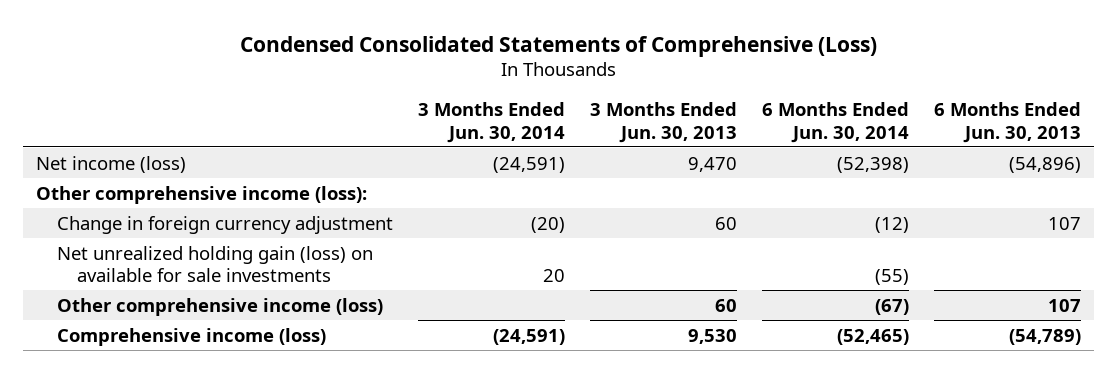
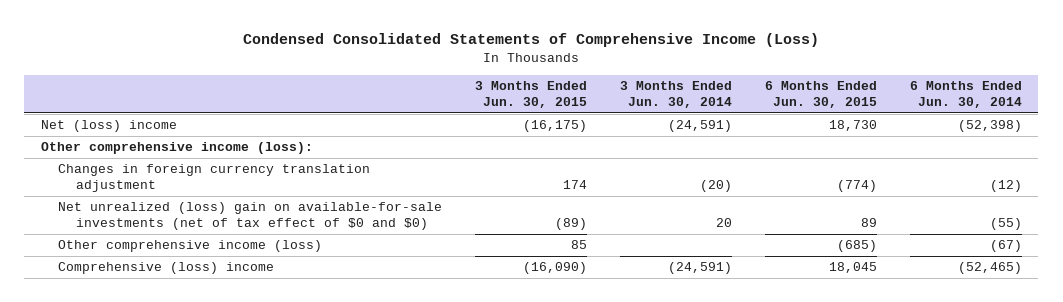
- Condensed Consolidated Statements of Comprehensive (Loss)
+ Condensed Consolidated Statements of Comprehensive Income (Loss)
- | 3 Months Ended Jun. 30, 2014 | 3 Months Ended Jun. 30, 2013 | 6 Months Ended Jun. 30, 2014 | 6 Months Ended Jun. 30, 2013
+ | 3 Months Ended Jun. 30, 2015 | 3 Months Ended Jun. 30, 2014 | 6 Months Ended Jun. 30, 2015 | 6 Months Ended Jun. 30, 2014
- Net income (loss) | (24,591) | 9,470 | (52,398) | (54,896)
+ Net (loss) income | (16,175) | (24,591) | 18,730 | (52,398)
- Change in foreign currency adjustment | (20) | 60 | (12) | 107
- Net unrealized holding gain (loss) on available for sale investments | 20 | | (55) |
+ Changes in foreign currency translation adjustment | 174 | (20) | (774) | (12)
+ Net unrealized (loss) gain on available-for-sale investments (net of tax effect of $0 and $0) | (89) | 20 | 89 | (55)
- Comprehensive income (loss) | (24,591) | 9,530 | (52,465) | (54,789)
+ Comprehensive (loss) income | (16,090) | (24,591) | 18,045 | (52,465)

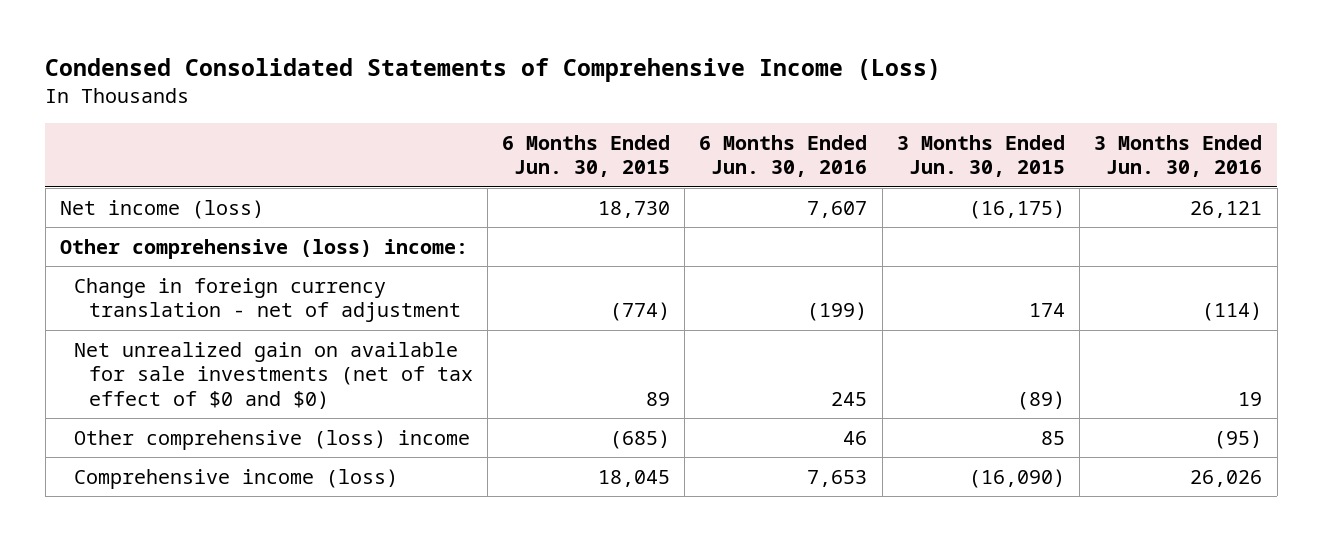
- | 3 Months Ended Jun. 30, 2015 | 3 Months Ended Jun. 30, 2014 | 6 Months Ended Jun. 30, 2015 | 6 Months Ended Jun. 30, 2014
+ | 6 Months Ended Jun. 30, 2015 | 6 Months Ended Jun. 30, 2016 | 3 Months Ended Jun. 30, 2015 | 3 Months Ended Jun. 30, 2016
- Net (loss) income | (16,175) | (24,591) | 18,730 | (52,398)
- Other comprehensive income (loss):
- Changes in foreign currency translation adjustment | 174 | (20) | (774) | (12)
- Net unrealized (loss) gain on available-for-sale investments (net of tax effect of $0 and $0) | (89) | 20 | 89 | (55)
- Other comprehensive income (loss) | 85 | | (685) | (67)
- Comprehensive (loss) income | (16,090) | (24,591) | 18,045 | (52,465)
+ Net income (loss) | 18,730 | 7,607 | (16,175) | 26,121
+ Other comprehensive (loss) income:
+ Change in foreign currency translation - net of adjustment | (774) | (199) | 174 | (114)
+ Net unrealized gain on available for sale investments (net of tax effect of $0 and $0) | 89 | 245 | (89) | 19
+ Other comprehensive (loss) income | (685) | 46 | 85 | (95)
+ Comprehensive income (loss) | 18,045 | 7,653 | (16,090) | 26,026

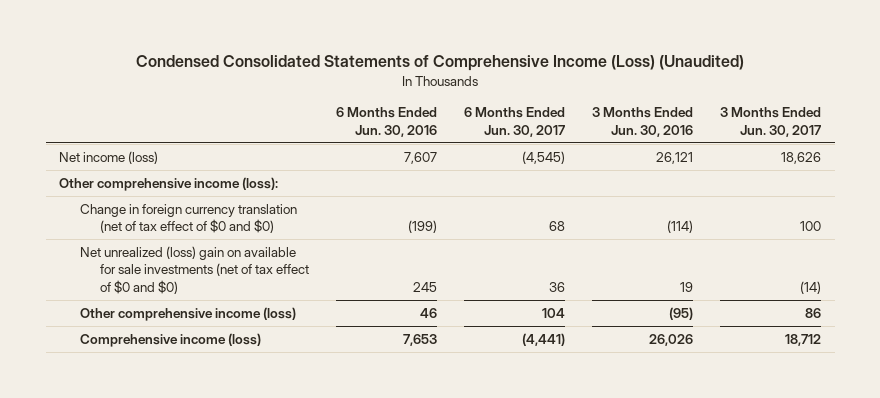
- Condensed Consolidated Statements of Comprehensive Income (Loss)
+ Condensed Consolidated Statements of Comprehensive Income (Loss) (Unaudited)
- | 6 Months Ended Jun. 30, 2015 | 6 Months Ended Jun. 30, 2016 | 3 Months Ended Jun. 30, 2015 | 3 Months Ended Jun. 30, 2016
+ | 6 Months Ended Jun. 30, 2016 | 6 Months Ended Jun. 30, 2017 | 3 Months Ended Jun. 30, 2016 | 3 Months Ended Jun. 30, 2017
- Other comprehensive (loss) income:
- Change in foreign currency translation - net of adjustment | (774) | (199) | 174 | (114)
- Net unrealized gain on available for sale investments (net of tax effect of $0 and $0) | 89 | 245 | (89) | 19
- Other comprehensive (loss) income | (685) | 46 | 85 | (95)
+ Other comprehensive income (loss):
+ Change in foreign currency translation (net of tax effect of $0 and $0) | (199) | 68 | (114) | 100
+ Net unrealized (loss) gain on available for sale investments (net of tax effect of $0 and $0) | 245 | 36 | 19 | (14)
+ Other comprehensive income (loss) | 46 | 104 | (95) | 86

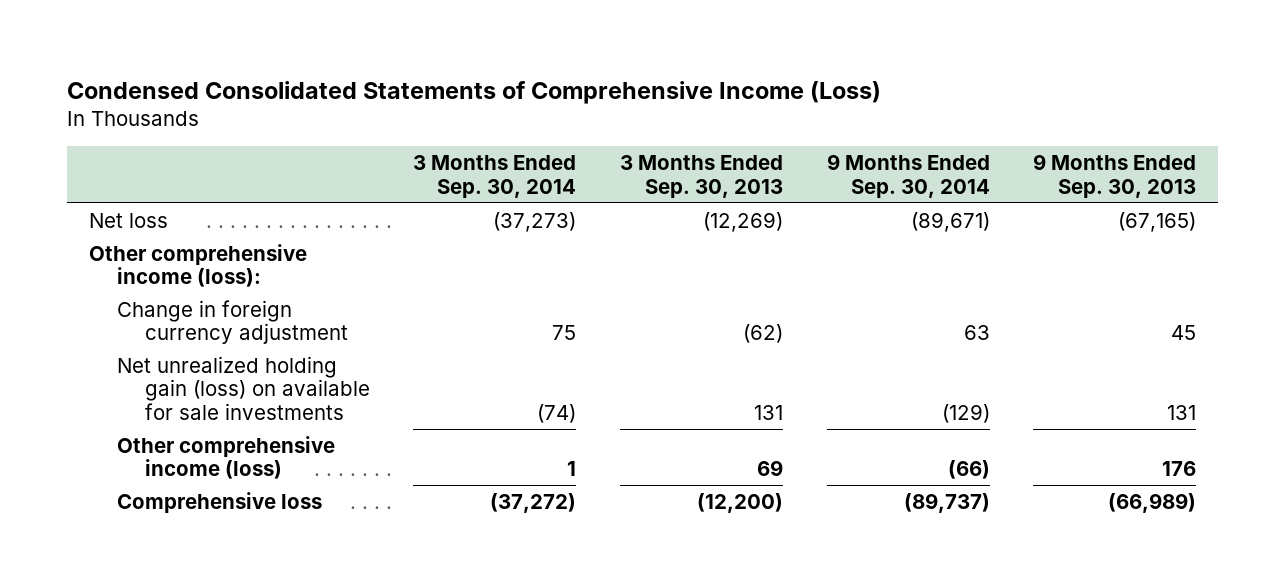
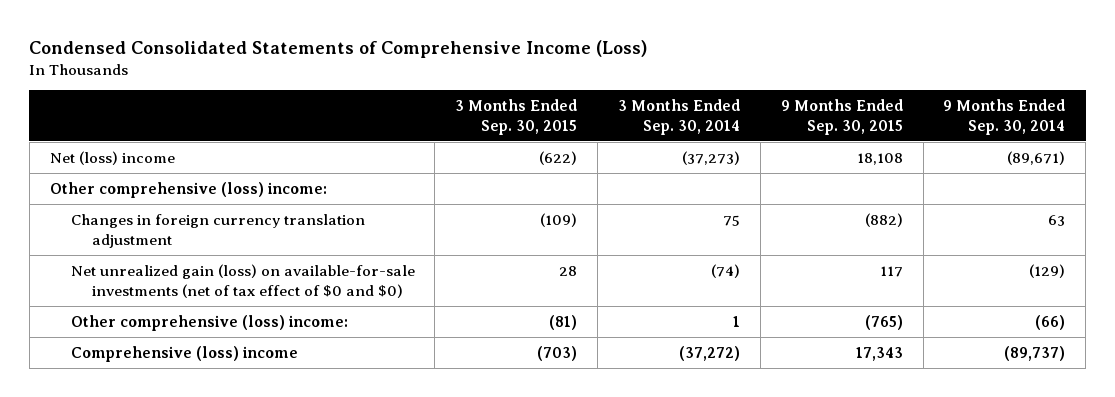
- | 3 Months Ended Sep. 30, 2014 | 3 Months Ended Sep. 30, 2013 | 9 Months Ended Sep. 30, 2014 | 9 Months Ended Sep. 30, 2013
+ | 3 Months Ended Sep. 30, 2015 | 3 Months Ended Sep. 30, 2014 | 9 Months Ended Sep. 30, 2015 | 9 Months Ended Sep. 30, 2014
- Net loss | (37,273) | (12,269) | (89,671) | (67,165)
- Other comprehensive income (loss):
- Change in foreign currency adjustment | 75 | (62) | 63 | 45
- Net unrealized holding gain (loss) on available for sale investments | (74) | 131 | (129) | 131
- Other comprehensive income (loss) | 1 | 69 | (66) | 176
- Comprehensive loss | (37,272) | (12,200) | (89,737) | (66,989)
+ Net (loss) income | (622) | (37,273) | 18,108 | (89,671)
+ Other comprehensive (loss) income:
+ Changes in foreign currency translation adjustment | (109) | 75 | (882) | 63
+ Net unrealized gain (loss) on available-for-sale investments (net of tax effect of $0 and $0) | 28 | (74) | 117 | (129)
+ Other comprehensive (loss) income: | (81) | 1 | (765) | (66)
+ Comprehensive (loss) income | (703) | (37,272) | 17,343 | (89,737)

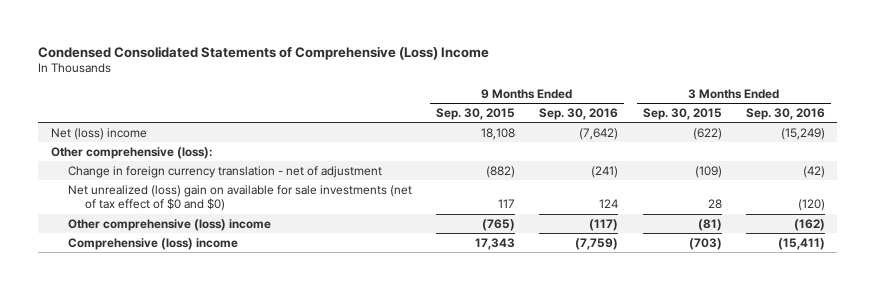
- Condensed Consolidated Statements of Comprehensive Income (Loss)
+ Condensed Consolidated Statements of Comprehensive (Loss) Income
- | 3 Months Ended Sep. 30, 2015 | 3 Months Ended Sep. 30, 2014 | 9 Months Ended Sep. 30, 2015 | 9 Months Ended Sep. 30, 2014
+ | 9 Months Ended Sep. 30, 2015 | 9 Months Ended Sep. 30, 2016 | 3 Months Ended Sep. 30, 2015 | 3 Months Ended Sep. 30, 2016
- Other comprehensive (loss) income:
- Changes in foreign currency translation adjustment | (109) | 75 | (882) | 63
- Net unrealized gain (loss) on available-for-sale investments (net of tax effect of $0 and $0) | 28 | (74) | 117 | (129)
- Other comprehensive (loss) income: | (81) | 1 | (765) | (66)
+ Other comprehensive (loss):
+ Change in foreign currency translation - net of adjustment | (882) | (241) | (109) | (42)
+ Net unrealized (loss) gain on available for sale investments (net of tax effect of $0 and $0) | 117 | 124 | 28 | (120)
+ Other comprehensive (loss) income | (765) | (117) | (81) | (162)

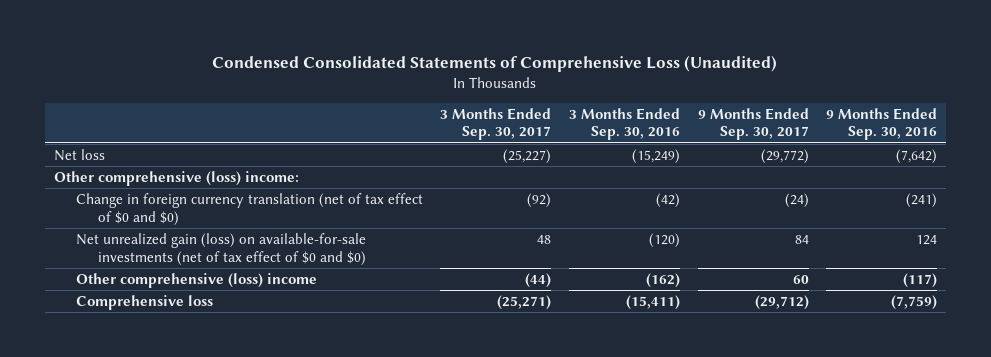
- Condensed Consolidated Statements of Comprehensive (Loss) Income
+ Condensed Consolidated Statements of Comprehensive Loss (Unaudited)
- | 9 Months Ended Sep. 30, 2015 | 9 Months Ended Sep. 30, 2016 | 3 Months Ended Sep. 30, 2015 | 3 Months Ended Sep. 30, 2016
+ | 3 Months Ended Sep. 30, 2017 | 3 Months Ended Sep. 30, 2016 | 9 Months Ended Sep. 30, 2017 | 9 Months Ended Sep. 30, 2016
- Net (loss) income | 18,108 | (7,642) | (622) | (15,249)
- Other comprehensive (loss):
- Change in foreign currency translation - net of adjustment | (882) | (241) | (109) | (42)
- Net unrealized (loss) gain on available for sale investments (net of tax effect of $0 and $0) | 117 | 124 | 28 | (120)
+ Net loss | (25,227) | (15,249) | (29,772) | (7,642)
+ Other comprehensive (loss) income:
+ Change in foreign currency translation (net of tax effect of $0 and $0) | (92) | (42) | (24) | (241)
+ Net unrealized gain (loss) on available-for-sale investments (net of tax effect of $0 and $0) | 48 | (120) | 84 | 124
- Comprehensive (loss) income | 17,343 | (7,759) | (703) | (15,411)
+ Comprehensive loss | (25,271) | (15,411) | (29,712) | (7,759)

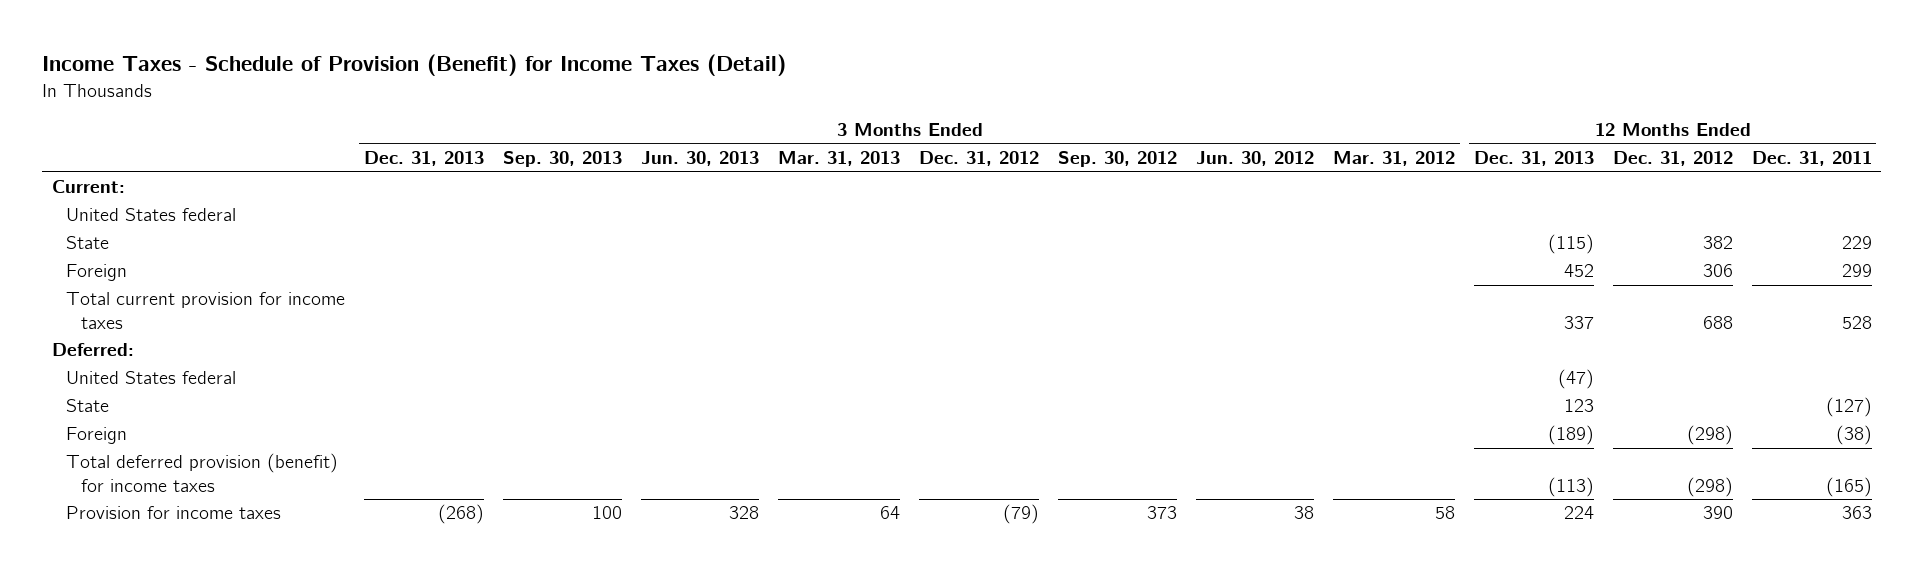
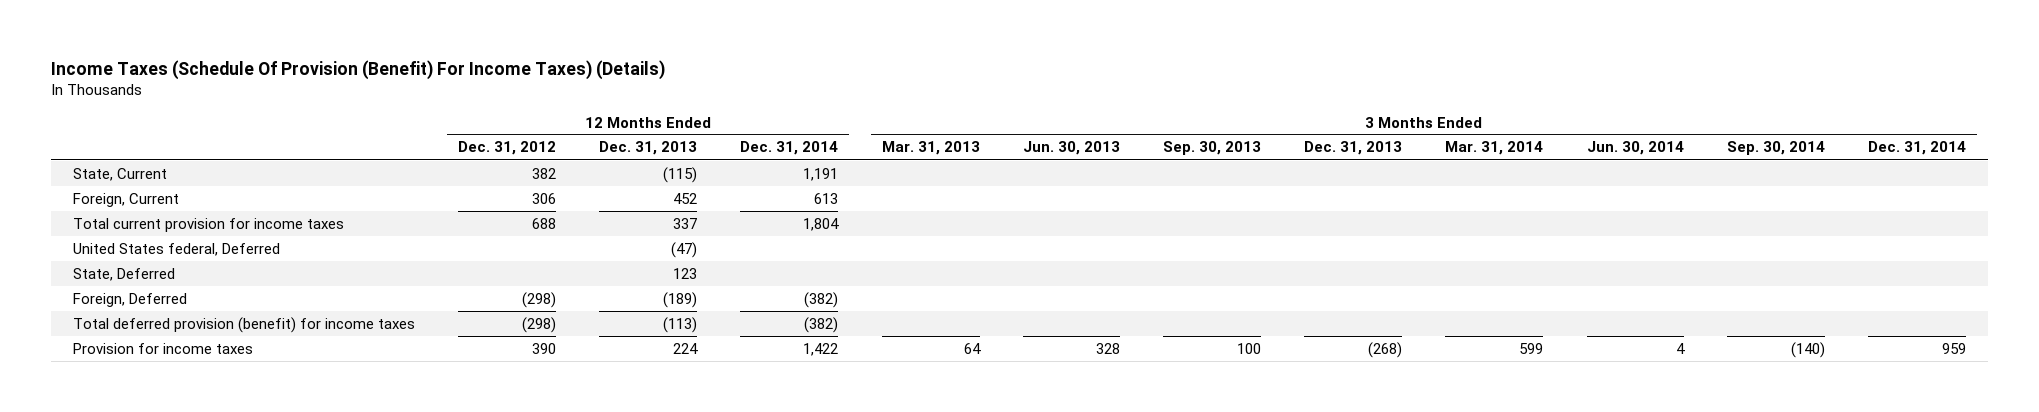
- Income Taxes - Schedule of Provision (Benefit) for Income Taxes (Detail)
+ Income Taxes (Schedule Of Provision (Benefit) For Income Taxes) (Details)
- | 3 Months Ended Dec. 31, 2013 | 3 Months Ended Sep. 30, 2013 | 3 Months Ended Jun. 30, 2013 | 3 Months Ended Mar. 31, 2013 | 3 Months Ended Dec. 31, 2012 | 3 Months Ended Sep. 30, 2012 | 3 Months Ended Jun. 30, 2012 | 3 Months Ended Mar. 31, 2012 | 12 Months Ended Dec. 31, 2013 | 12 Months Ended Dec. 31, 2012 | 12 Months Ended Dec. 31, 2011
+ | 12 Months Ended Dec. 31, 2012 | 12 Months Ended Dec. 31, 2013 | 12 Months Ended Dec. 31, 2014 | 3 Months Ended Mar. 31, 2013 | 3 Months Ended Jun. 30, 2013 | 3 Months Ended Sep. 30, 2013 | 3 Months Ended Dec. 31, 2013 | 3 Months Ended Mar. 31, 2014 | 3 Months Ended Jun. 30, 2014 | 3 Months Ended Sep. 30, 2014 | 3 Months Ended Dec. 31, 2014
- Current:
- United States federal
- State | | | | | | | | | (115) | 382 | 229
- Foreign | | | | | | | | | 452 | 306 | 299
+ State, Current | 382 | (115) | 1,191 | | | | | | | |
+ Foreign, Current | 306 | 452 | 613 | | | | | | | |
- Deferred:
- United States federal | | | | | | | | | (47) | |
- State | | | | | | | | | 123 | | (127)
- Foreign | | | | | | | | | (189) | (298) | (38)
+ United States federal, Deferred | | (47) | | | | | | | | |
+ State, Deferred | | 123 | | | | | | | | |
+ Foreign, Deferred | (298) | (189) | (382) | | | | | | | |

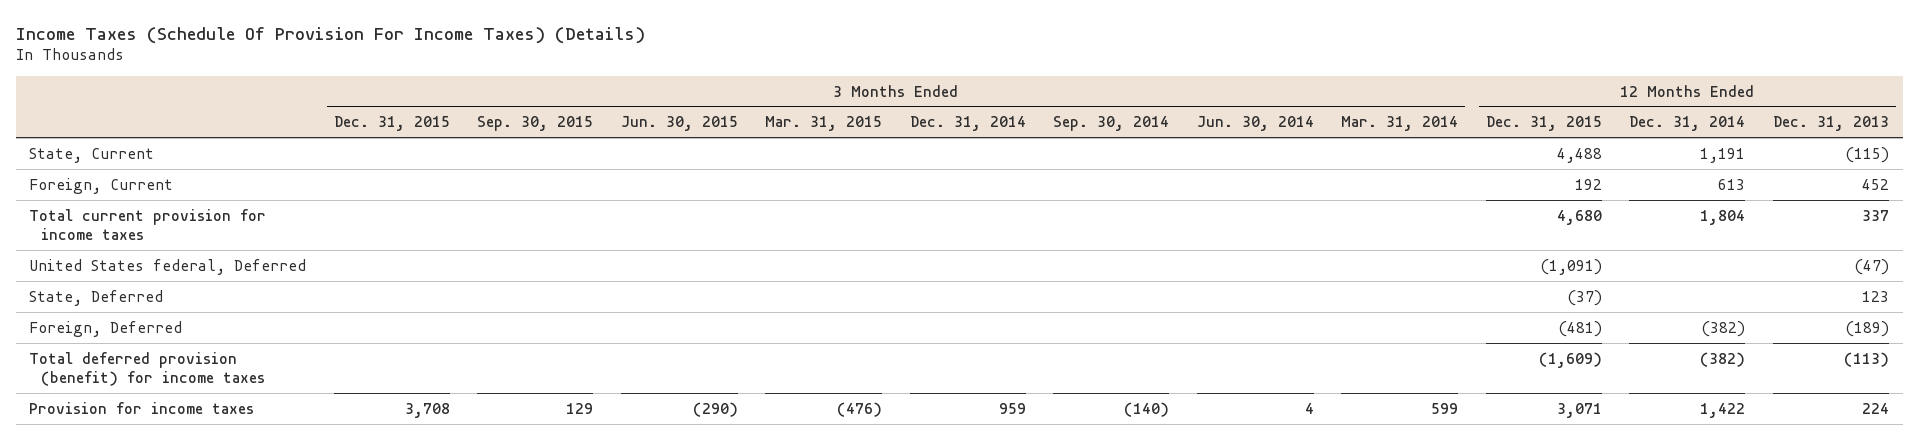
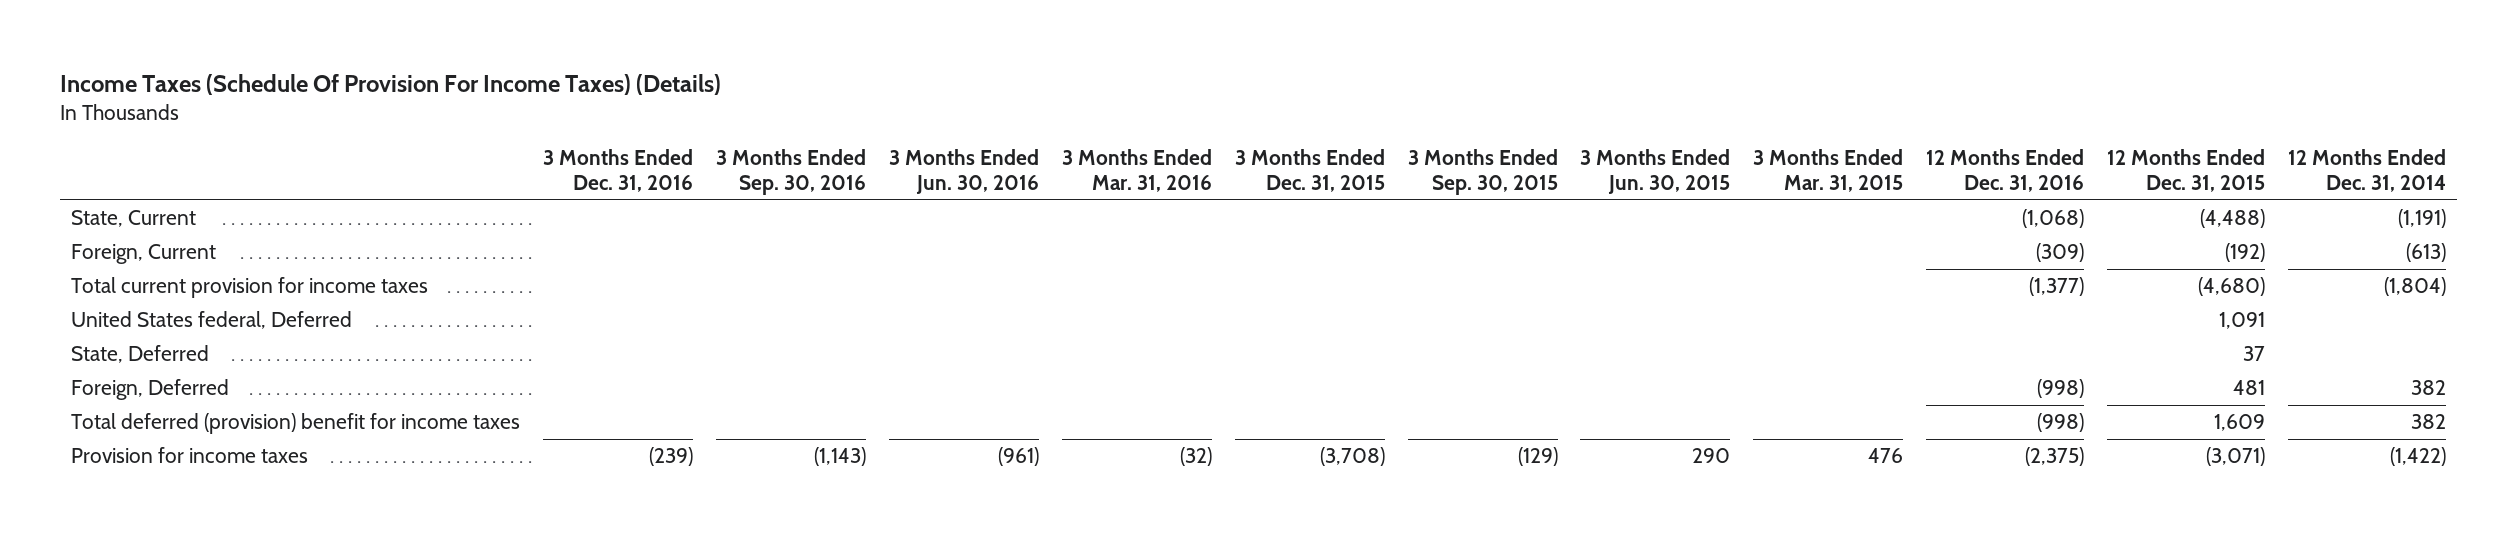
- | 3 Months Ended Dec. 31, 2015 | 3 Months Ended Sep. 30, 2015 | 3 Months Ended Jun. 30, 2015 | 3 Months Ended Mar. 31, 2015 | 3 Months Ended Dec. 31, 2014 | 3 Months Ended Sep. 30, 2014 | 3 Months Ended Jun. 30, 2014 | 3 Months Ended Mar. 31, 2014 | 12 Months Ended Dec. 31, 2015 | 12 Months Ended Dec. 31, 2014 | 12 Months Ended Dec. 31, 2013
+ | 3 Months Ended Dec. 31, 2016 | 3 Months Ended Sep. 30, 2016 | 3 Months Ended Jun. 30, 2016 | 3 Months Ended Mar. 31, 2016 | 3 Months Ended Dec. 31, 2015 | 3 Months Ended Sep. 30, 2015 | 3 Months Ended Jun. 30, 2015 | 3 Months Ended Mar. 31, 2015 | 12 Months Ended Dec. 31, 2016 | 12 Months Ended Dec. 31, 2015 | 12 Months Ended Dec. 31, 2014
- State, Current | | | | | | | | | 4,488 | 1,191 | (115)
- Foreign, Current | | | | | | | | | 192 | 613 | 452
- Total current provision for income taxes | | | | | | | | | 4,680 | 1,804 | 337
- United States federal, Deferred | | | | | | | | | (1,091) | | (47)
- State, Deferred | | | | | | | | | (37) | | 123
- Foreign, Deferred | | | | | | | | | (481) | (382) | (189)
- Total deferred provision (benefit) for income taxes | | | | | | | | | (1,609) | (382) | (113)
- Provision for income taxes | 3,708 | 129 | (290) | (476) | 959 | (140) | 4 | 599 | 3,071 | 1,422 | 224
+ State, Current | | | | | | | | | (1,068) | (4,488) | (1,191)
+ Foreign, Current | | | | | | | | | (309) | (192) | (613)
+ Total current provision for income taxes | | | | | | | | | (1,377) | (4,680) | (1,804)
+ United States federal, Deferred | | | | | | | | | | 1,091 |
+ State, Deferred | | | | | | | | | | 37 |
+ Foreign, Deferred | | | | | | | | | (998) | 481 | 382
+ Total deferred (provision) benefit for income taxes | | | | | | | | | (998) | 1,609 | 382
+ Provision for income taxes | (239) | (1,143) | (961) | (32) | (3,708) | (129) | 290 | 476 | (2,375) | (3,071) | (1,422)

